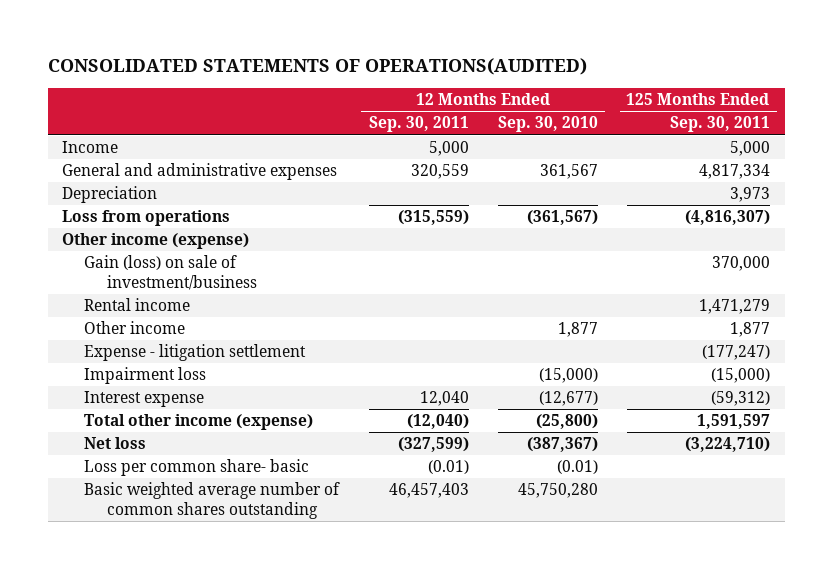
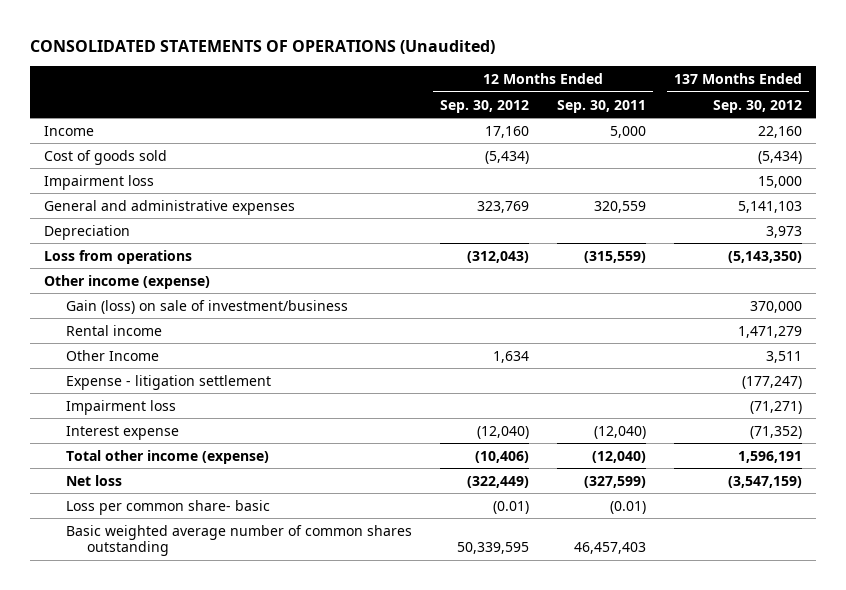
- CONSOLIDATED STATEMENTS OF OPERATIONS(AUDITED)
+ CONSOLIDATED STATEMENTS OF OPERATIONS (Unaudited)
- | 12 Months Ended Sep. 30, 2011 | 12 Months Ended Sep. 30, 2010 | 125 Months Ended Sep. 30, 2011
+ | 12 Months Ended Sep. 30, 2012 | 12 Months Ended Sep. 30, 2011 | 137 Months Ended Sep. 30, 2012
+ Cost of goods sold | (5,434) | | (5,434)
+ Impairment loss | | | 15,000
- Other income | | 1,877 | 1,877
+ Other Income | 1,634 | | 3,511
- Interest expense | 12,040 | (12,677) | (59,312)
+ Interest expense | (12,040) | (12,040) | (71,352)

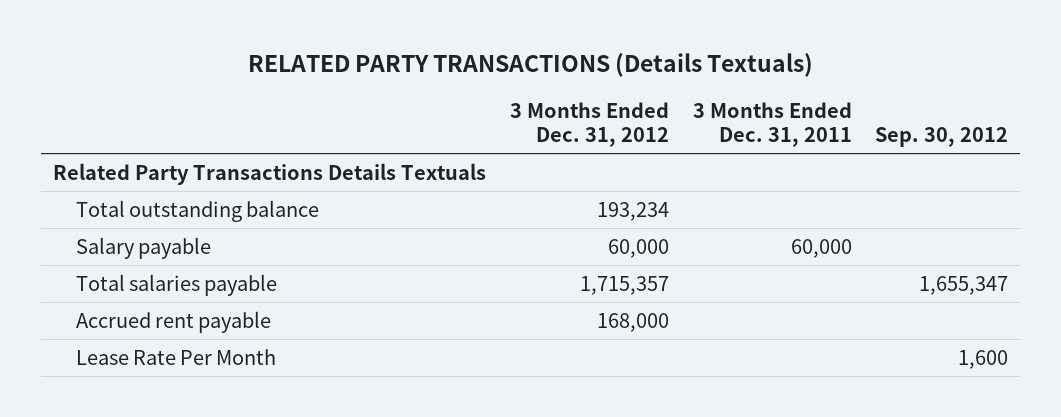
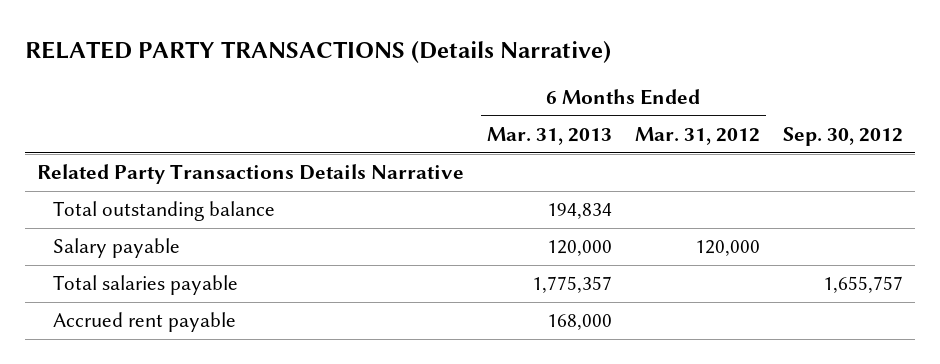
- RELATED PARTY TRANSACTIONS (Details Textuals)
+ RELATED PARTY TRANSACTIONS (Details Narrative)
- | 3 Months Ended Dec. 31, 2012 | 3 Months Ended Dec. 31, 2011 | Sep. 30, 2012
+ | 6 Months Ended Mar. 31, 2013 | 6 Months Ended Mar. 31, 2012 | Sep. 30, 2012
- Related Party Transactions Details Textuals
+ Related Party Transactions Details Narrative
- Total salaries payable | 1,715,357 | | 1,655,347
+ Total salaries payable | 1,775,357 | | 1,655,757
- Lease Rate Per Month | | | 1,600

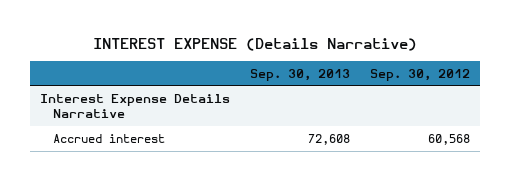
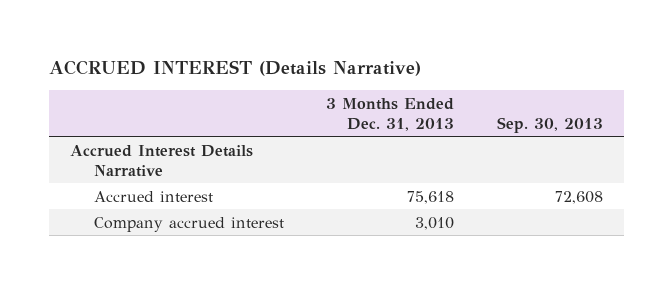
- INTEREST EXPENSE (Details Narrative)
+ ACCRUED INTEREST (Details Narrative)
- | Sep. 30, 2013 | Sep. 30, 2012
+ | 3 Months Ended Dec. 31, 2013 | Sep. 30, 2013
- Interest Expense Details Narrative
+ Accrued Interest Details Narrative
+ Company accrued interest | 3,010 |

